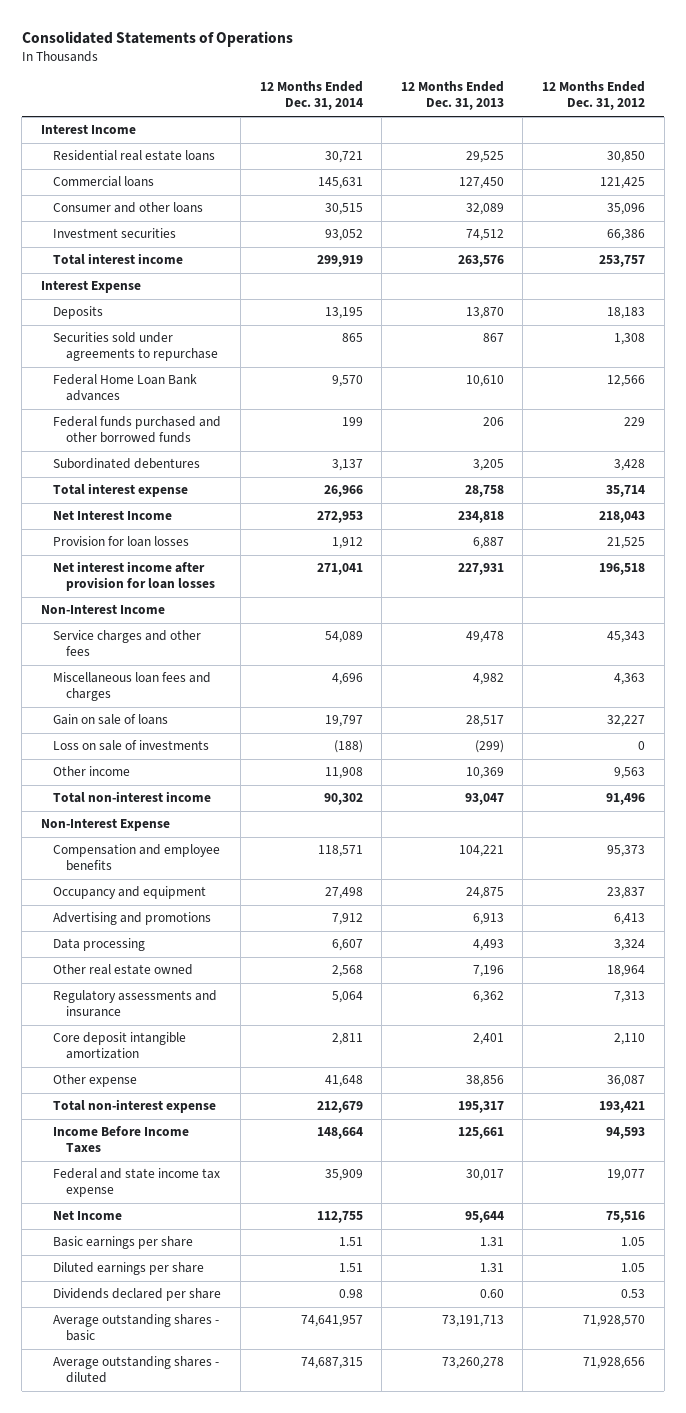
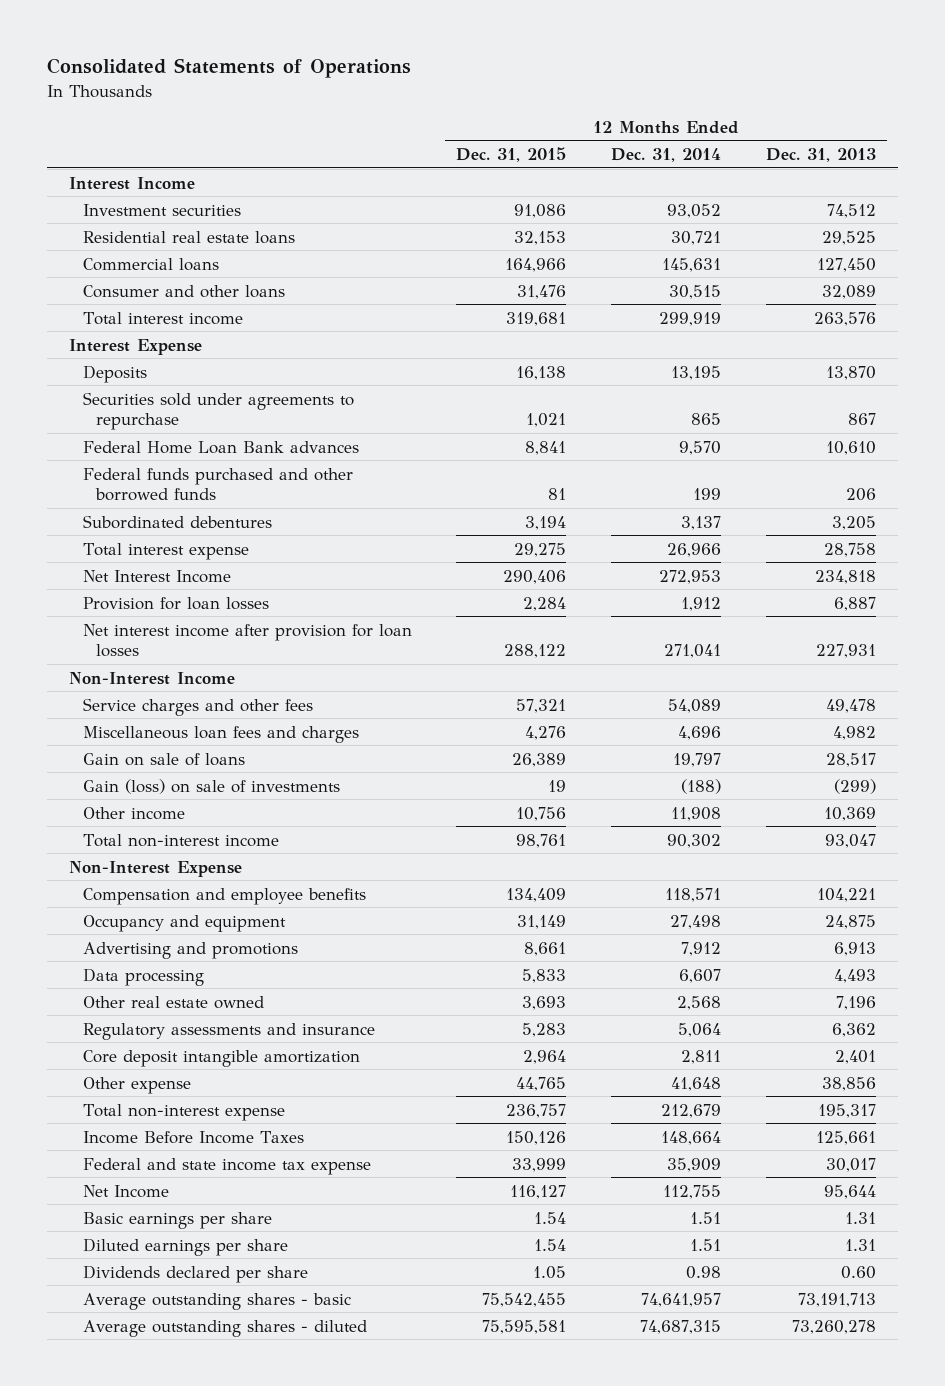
- | 12 Months Ended Dec. 31, 2014 | 12 Months Ended Dec. 31, 2013 | 12 Months Ended Dec. 31, 2012
+ | 12 Months Ended Dec. 31, 2015 | 12 Months Ended Dec. 31, 2014 | 12 Months Ended Dec. 31, 2013
moved up: Investment securities | 91,086 | 93,052 | 74,512
- Loss on sale of investments | (188) | (299) | 0
+ Gain (loss) on sale of investments | 19 | (188) | (299)

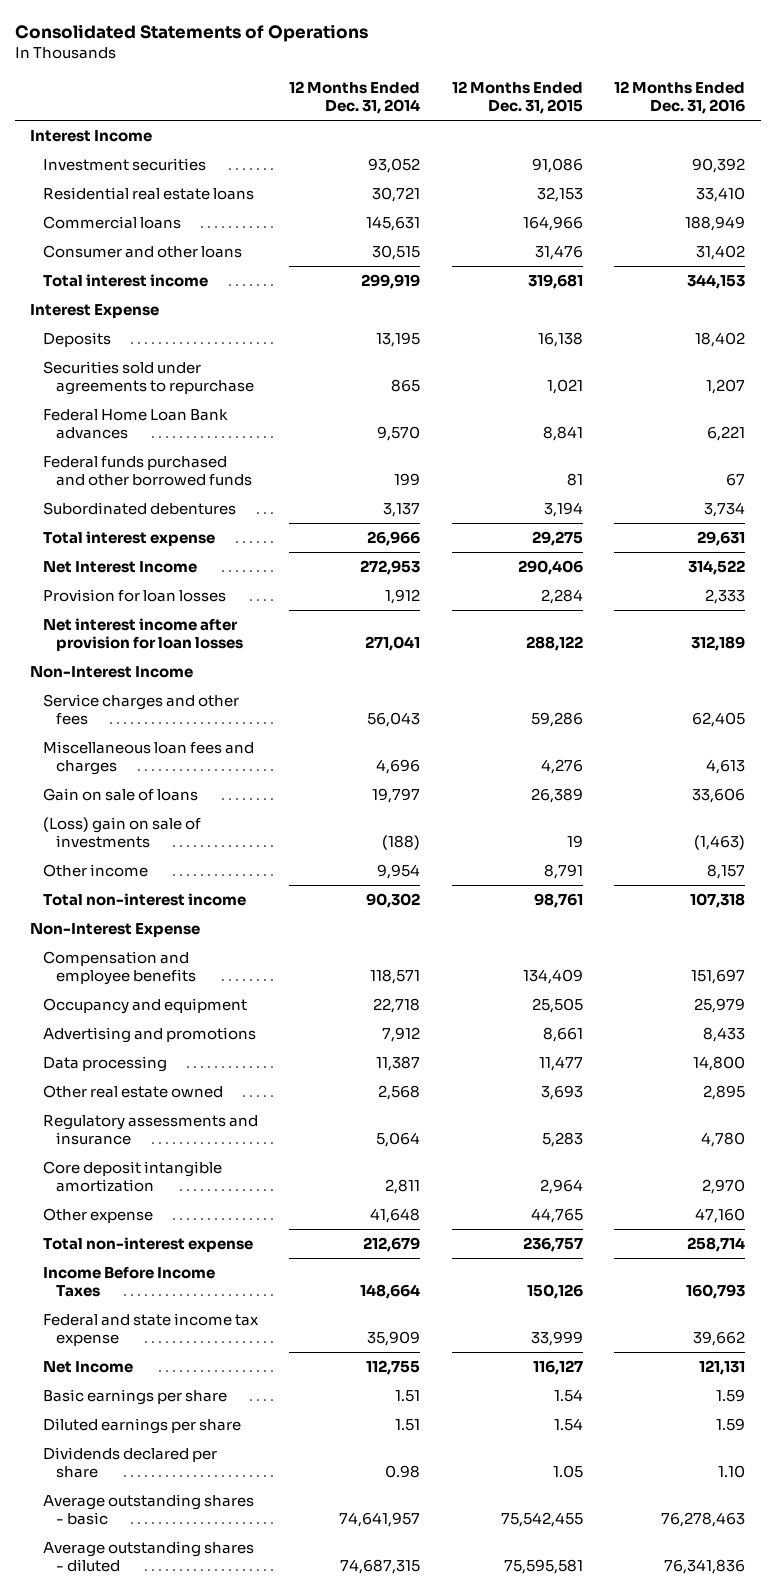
- | 12 Months Ended Dec. 31, 2015 | 12 Months Ended Dec. 31, 2014 | 12 Months Ended Dec. 31, 2013
+ | 12 Months Ended Dec. 31, 2014 | 12 Months Ended Dec. 31, 2015 | 12 Months Ended Dec. 31, 2016
- Service charges and other fees | 57,321 | 54,089 | 49,478
+ Service charges and other fees | 56,043 | 59,286 | 62,405
- Gain (loss) on sale of investments | 19 | (188) | (299)
- Other income | 10,756 | 11,908 | 10,369
+ (Loss) gain on sale of investments | (188) | 19 | (1,463)
+ Other income | 9,954 | 8,791 | 8,157
- Occupancy and equipment | 31,149 | 27,498 | 24,875
+ Occupancy and equipment | 22,718 | 25,505 | 25,979
- Data processing | 5,833 | 6,607 | 4,493
+ Data processing | 11,387 | 11,477 | 14,800

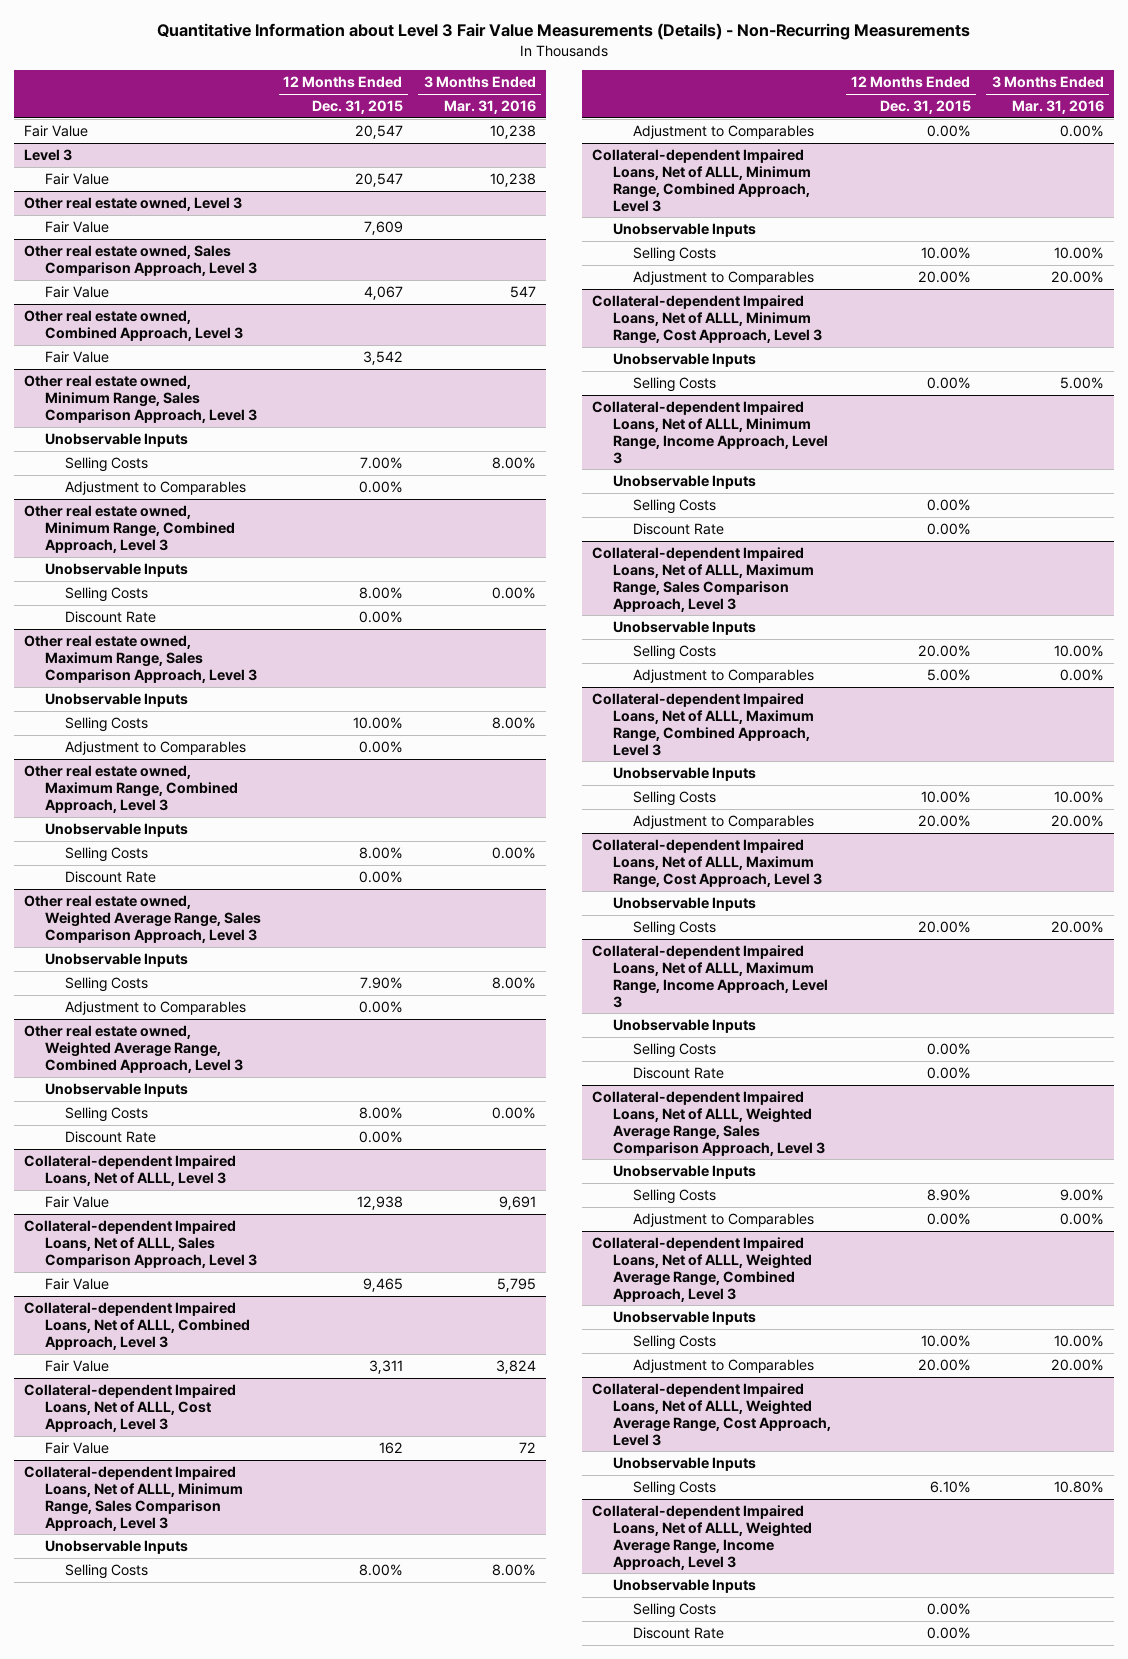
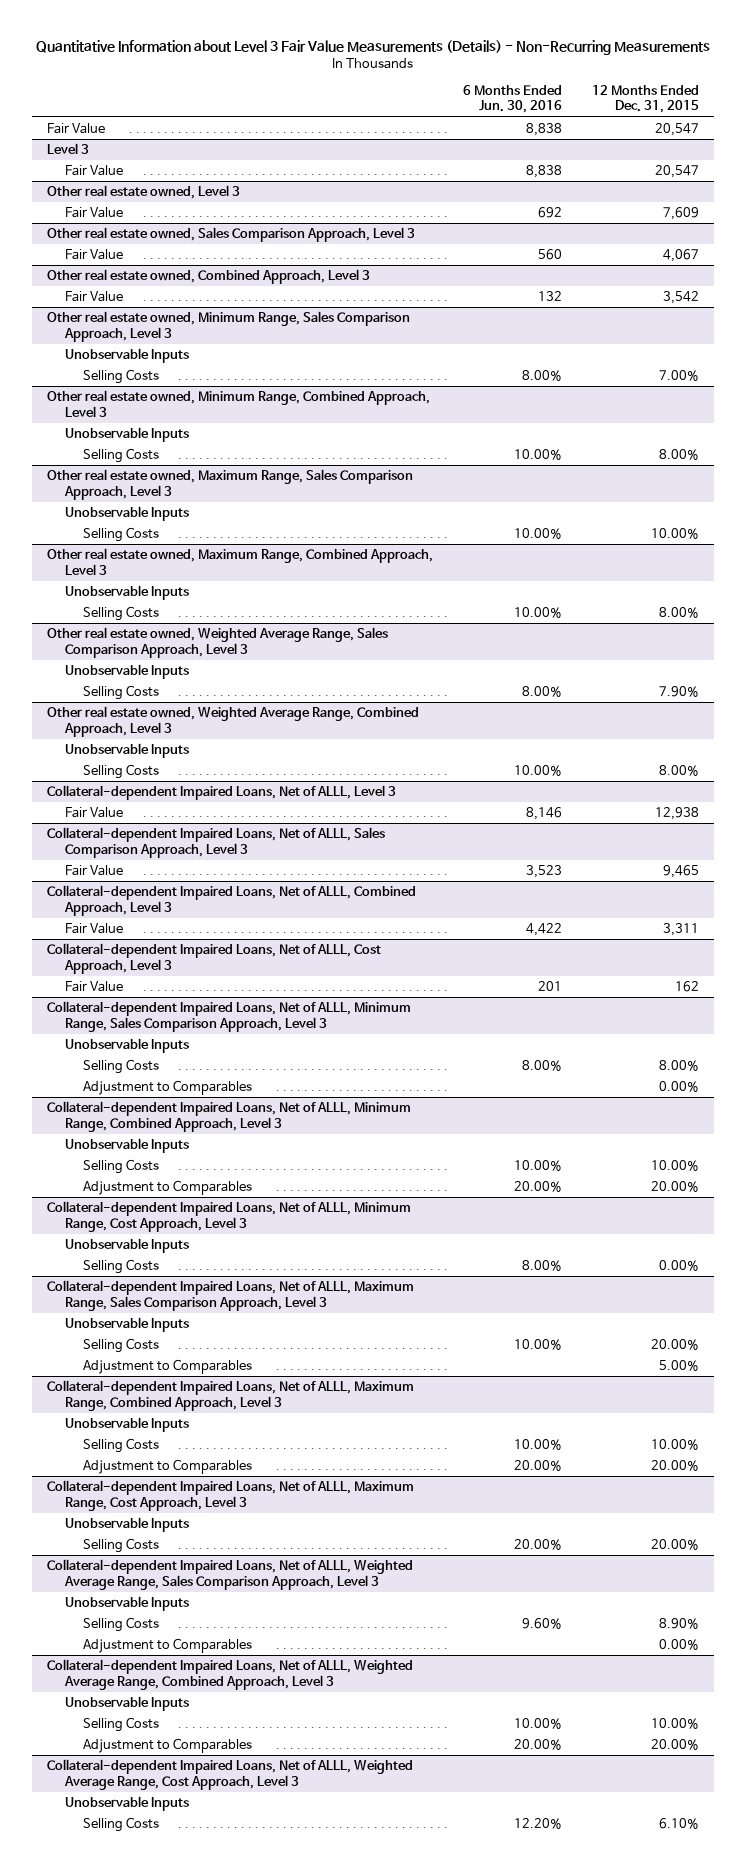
- | 12 Months Ended Dec. 31, 2015 | 3 Months Ended Mar. 31, 2016
+ | 6 Months Ended Jun. 30, 2016 | 12 Months Ended Dec. 31, 2015
@ Other real estate owned, Minimum Range, Sales Comparison Approach, Level 3
- Adjustment to Comparables | 0.00% |
@ Other real estate owned, Minimum Range, Combined Approach, Level 3
- Discount Rate | 0.00% |
@ Other real estate owned, Maximum Range, Sales Comparison Approach, Level 3
- Adjustment to Comparables | 0.00% |
@ Other real estate owned, Maximum Range, Combined Approach, Level 3
- Discount Rate | 0.00% |
@ Other real estate owned, Weighted Average Range, Sales Comparison Approach, Level 3
- Adjustment to Comparables | 0.00% |
@ Other real estate owned, Weighted Average Range, Combined Approach, Level 3
- Discount Rate | 0.00% |
- Collateral-dependent Impaired Loans, Net of ALLL, Minimum Range, Income Approach, Level 3
- Unobservable Inputs
- Selling Costs | 0.00% |
- Discount Rate | 0.00% |
- Collateral-dependent Impaired Loans, Net of ALLL, Maximum Range, Income Approach, Level 3
- Unobservable Inputs
- Selling Costs | 0.00% |
- Discount Rate | 0.00% |
- Collateral-dependent Impaired Loans, Net of ALLL, Weighted Average Range, Income Approach, Level 3
- Unobservable Inputs
- Selling Costs | 0.00% |
- Discount Rate | 0.00% |

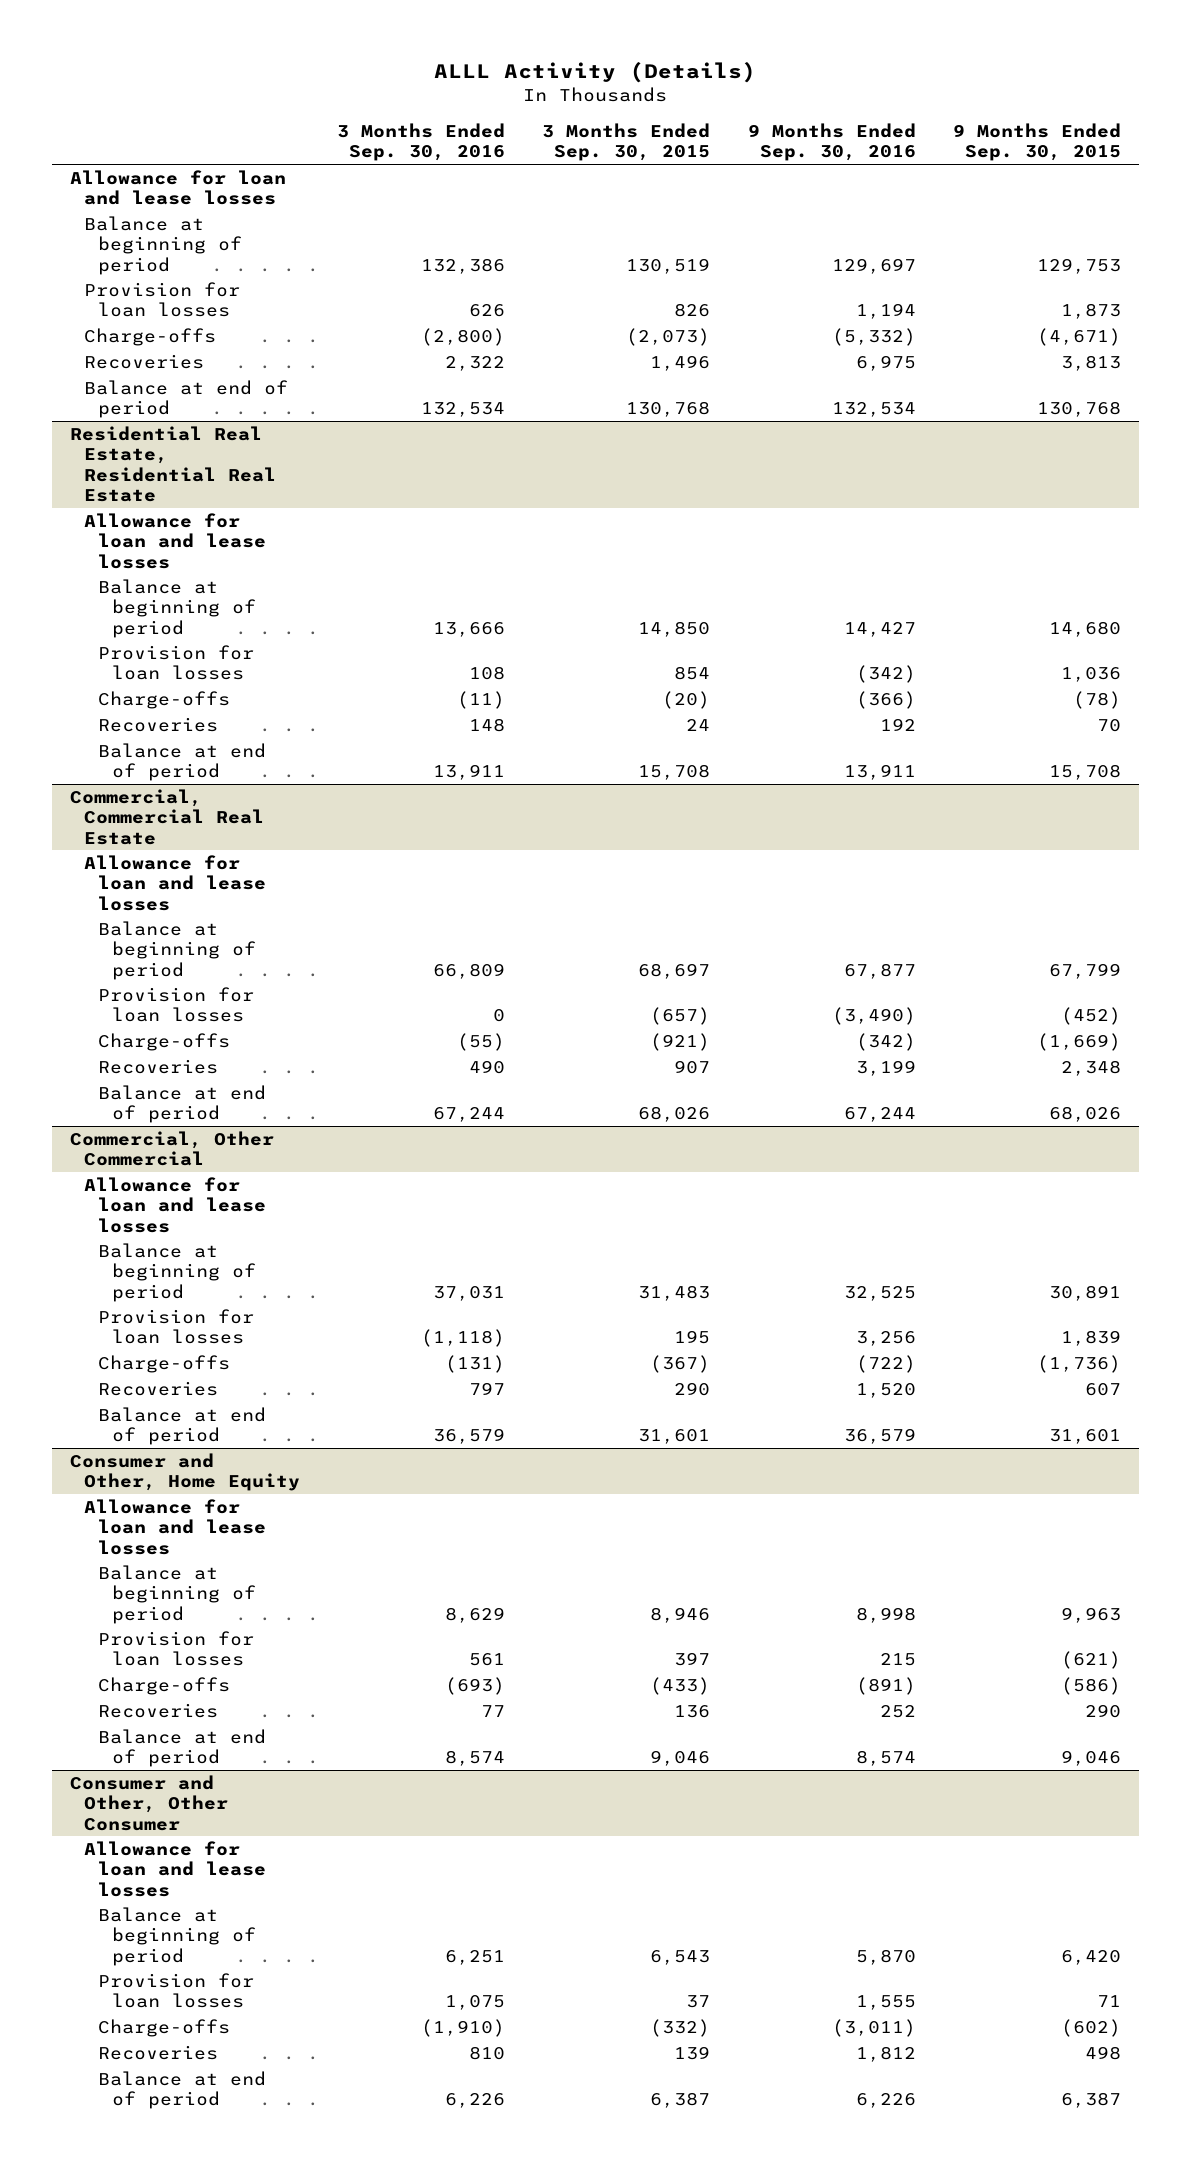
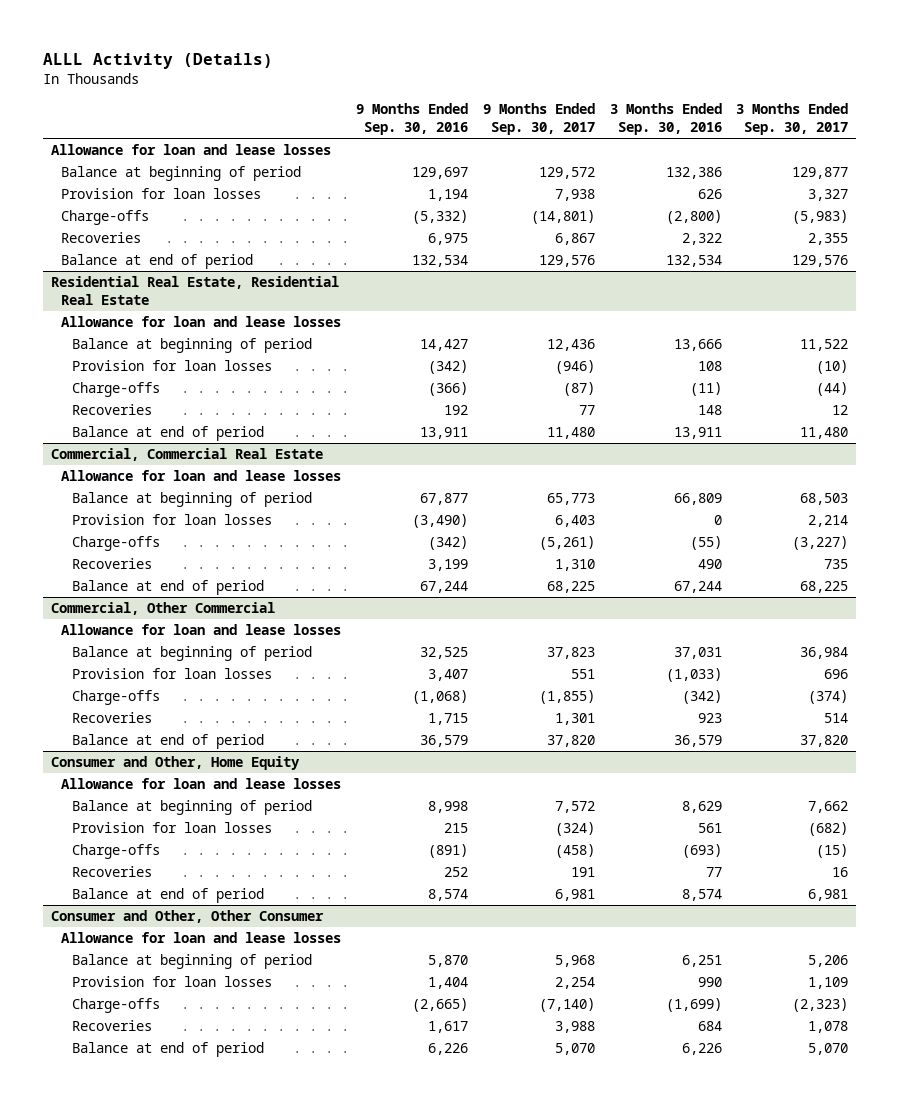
- | 3 Months Ended Sep. 30, 2016 | 3 Months Ended Sep. 30, 2015 | 9 Months Ended Sep. 30, 2016 | 9 Months Ended Sep. 30, 2015
+ | 9 Months Ended Sep. 30, 2016 | 9 Months Ended Sep. 30, 2017 | 3 Months Ended Sep. 30, 2016 | 3 Months Ended Sep. 30, 2017
@ Commercial, Other Commercial
- Provision for loan losses | (1,118) | 195 | 3,256 | 1,839
- Charge-offs | (131) | (367) | (722) | (1,736)
- Recoveries | 797 | 290 | 1,520 | 607
+ Provision for loan losses | 3,407 | 551 | (1,033) | 696
+ Charge-offs | (1,068) | (1,855) | (342) | (374)
+ Recoveries | 1,715 | 1,301 | 923 | 514
@ Consumer and Other, Other Consumer
- Provision for loan losses | 1,075 | 37 | 1,555 | 71
- Charge-offs | (1,910) | (332) | (3,011) | (602)
- Recoveries | 810 | 139 | 1,812 | 498
+ Provision for loan losses | 1,404 | 2,254 | 990 | 1,109
+ Charge-offs | (2,665) | (7,140) | (1,699) | (2,323)
+ Recoveries | 1,617 | 3,988 | 684 | 1,078

